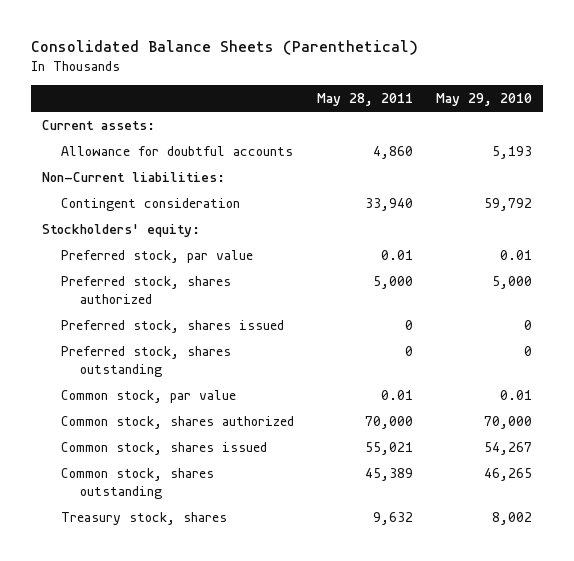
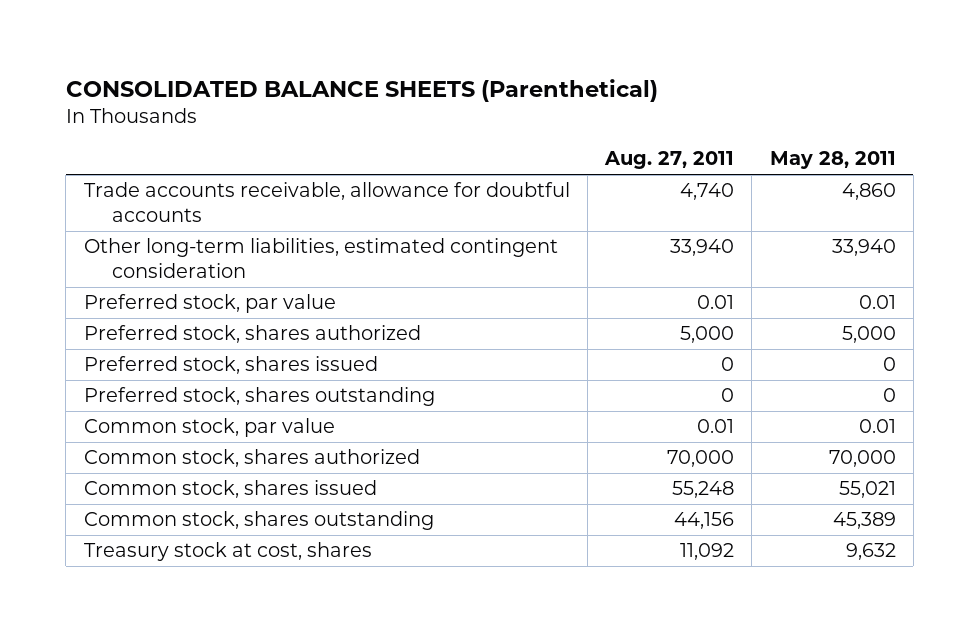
- Consolidated Balance Sheets (Parenthetical)
+ CONSOLIDATED BALANCE SHEETS (Parenthetical)
- | May 28, 2011 | May 29, 2010
+ | Aug. 27, 2011 | May 28, 2011
- Current assets:
- Allowance for doubtful accounts | 4,860 | 5,193
- Non-Current liabilities:
- Contingent consideration | 33,940 | 59,792
- Stockholders' equity:
+ Trade accounts receivable, allowance for doubtful accounts | 4,740 | 4,860
+ Other long-term liabilities, estimated contingent consideration | 33,940 | 33,940
- Treasury stock, shares | 9,632 | 8,002
+ Treasury stock at cost, shares | 11,092 | 9,632

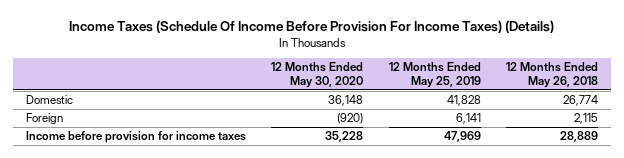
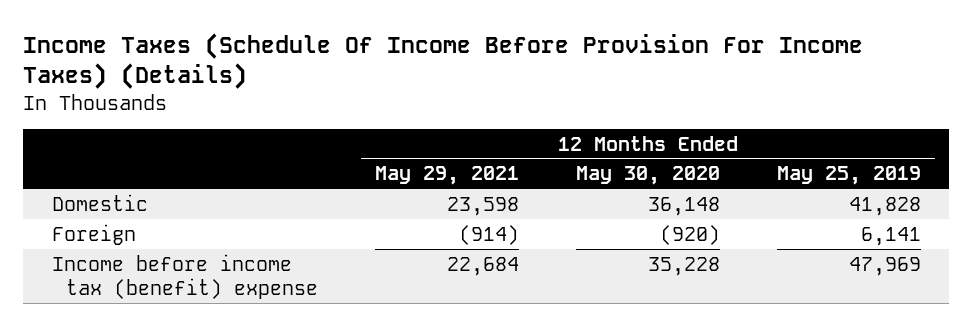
- | 12 Months Ended May 30, 2020 | 12 Months Ended May 25, 2019 | 12 Months Ended May 26, 2018
+ | 12 Months Ended May 29, 2021 | 12 Months Ended May 30, 2020 | 12 Months Ended May 25, 2019
- Income before provision for income taxes | 35,228 | 47,969 | 28,889
+ Income before income tax (benefit) expense | 22,684 | 35,228 | 47,969

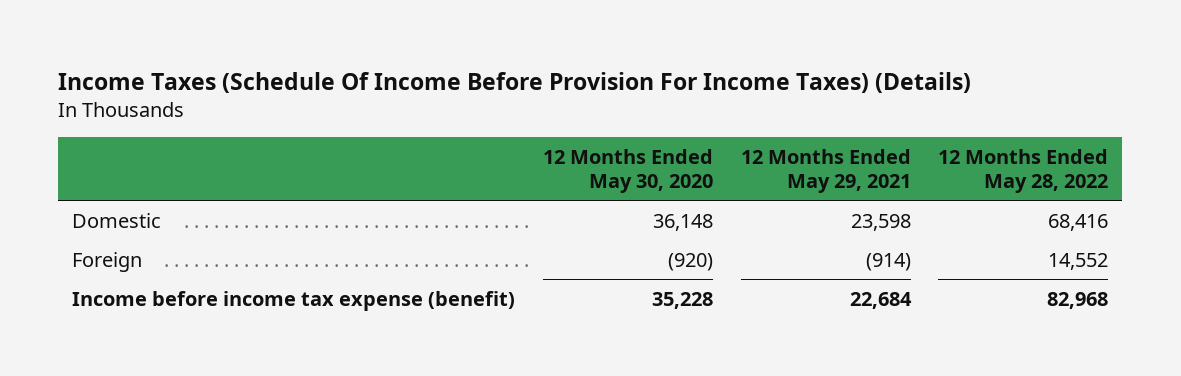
- | 12 Months Ended May 29, 2021 | 12 Months Ended May 30, 2020 | 12 Months Ended May 25, 2019
+ | 12 Months Ended May 30, 2020 | 12 Months Ended May 29, 2021 | 12 Months Ended May 28, 2022
- Income before income tax (benefit) expense | 22,684 | 35,228 | 47,969
+ Income before income tax expense (benefit) | 35,228 | 22,684 | 82,968

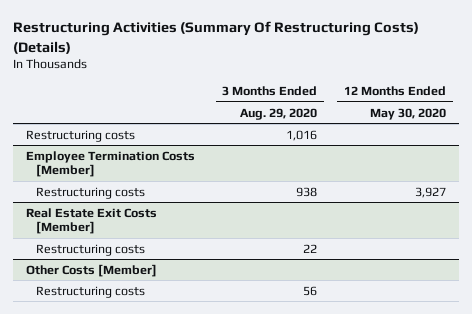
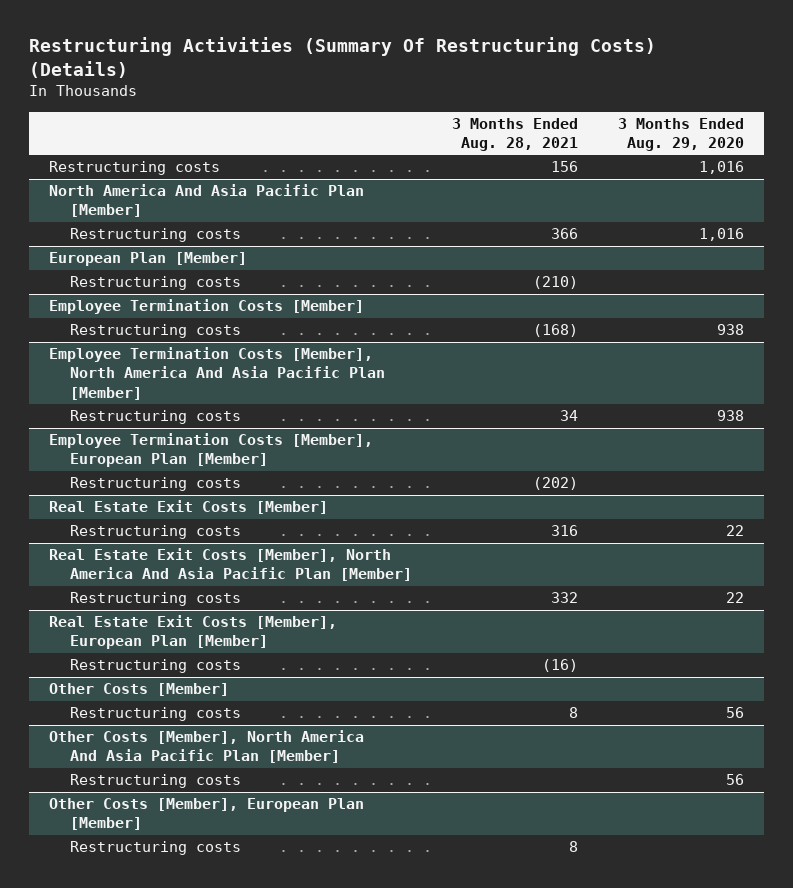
- | 3 Months Ended Aug. 29, 2020 | 12 Months Ended May 30, 2020
+ | 3 Months Ended Aug. 28, 2021 | 3 Months Ended Aug. 29, 2020
+ North America And Asia Pacific Plan [Member]
+ Restructuring costs | 366 | 1,016
+ European Plan [Member]
+ Restructuring costs | (210) |
+ Employee Termination Costs [Member], North America And Asia Pacific Plan [Member]
+ Restructuring costs | 34 | 938
+ Employee Termination Costs [Member], European Plan [Member]
+ Restructuring costs | (202) |
+ Real Estate Exit Costs [Member], North America And Asia Pacific Plan [Member]
+ Restructuring costs | 332 | 22
+ Real Estate Exit Costs [Member], European Plan [Member]
+ Restructuring costs | (16) |
+ Other Costs [Member], North America And Asia Pacific Plan [Member]
+ Restructuring costs | | 56
+ Other Costs [Member], European Plan [Member]
+ Restructuring costs | 8 |

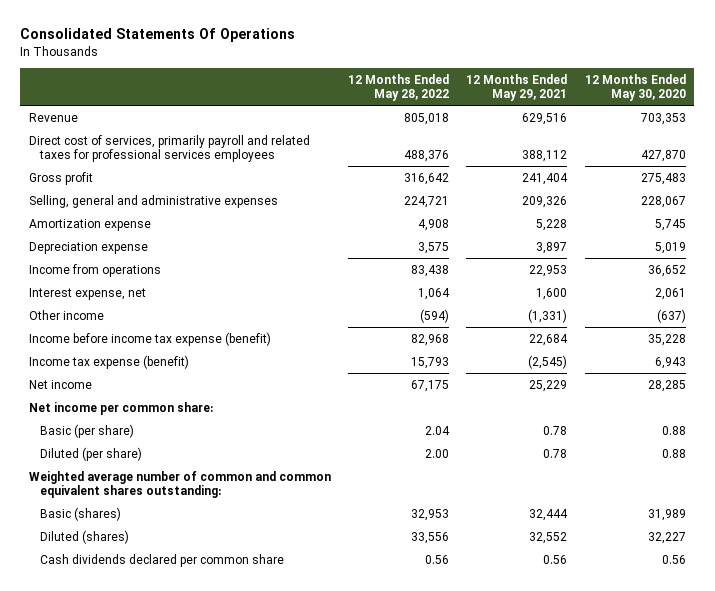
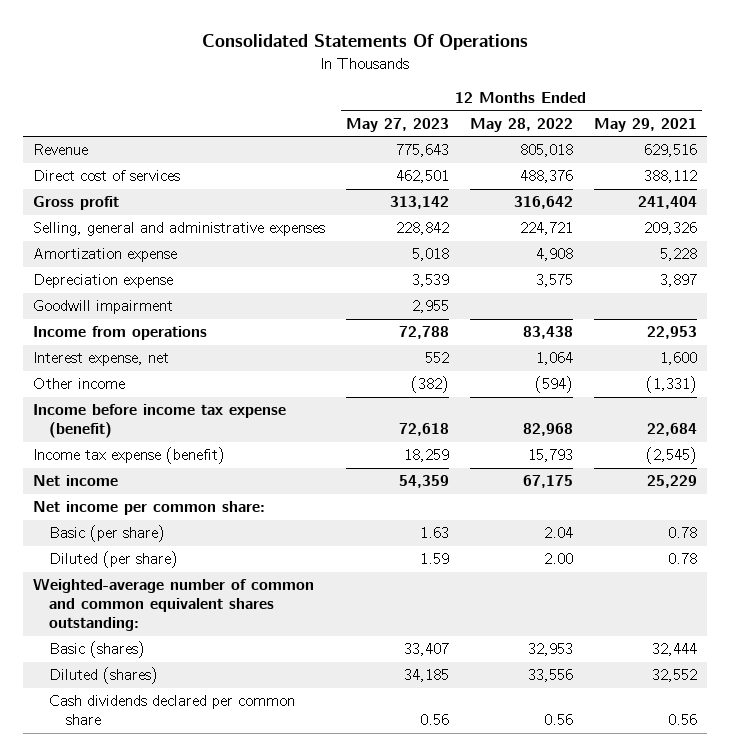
- | 12 Months Ended May 28, 2022 | 12 Months Ended May 29, 2021 | 12 Months Ended May 30, 2020
+ | 12 Months Ended May 27, 2023 | 12 Months Ended May 28, 2022 | 12 Months Ended May 29, 2021
- Direct cost of services, primarily payroll and related taxes for professional services employees | 488,376 | 388,112 | 427,870
+ Direct cost of services | 462,501 | 488,376 | 388,112
+ Goodwill impairment | 2,955 | |
- Weighted average number of common and common equivalent shares outstanding:
+ Weighted-average number of common and common equivalent shares outstanding:

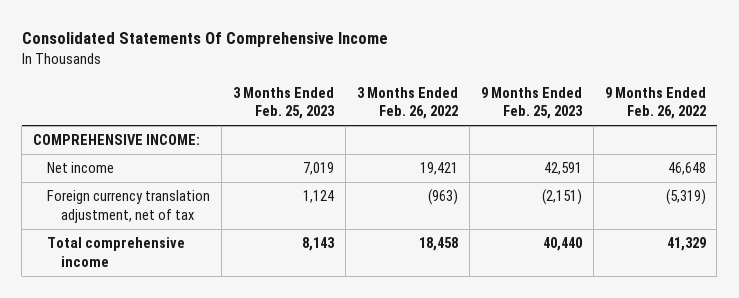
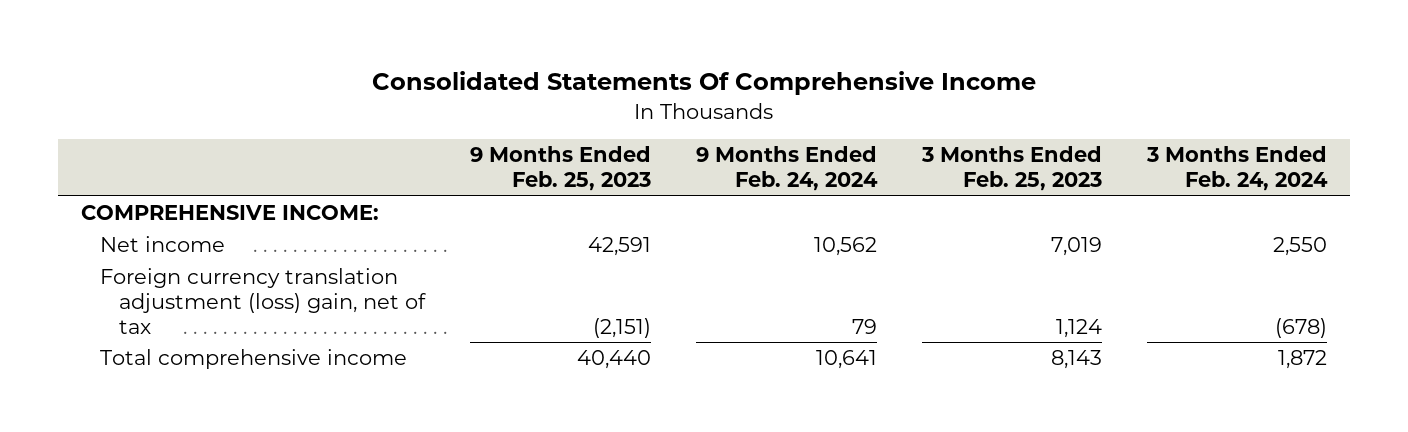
- | 3 Months Ended Feb. 25, 2023 | 3 Months Ended Feb. 26, 2022 | 9 Months Ended Feb. 25, 2023 | 9 Months Ended Feb. 26, 2022
+ | 9 Months Ended Feb. 25, 2023 | 9 Months Ended Feb. 24, 2024 | 3 Months Ended Feb. 25, 2023 | 3 Months Ended Feb. 24, 2024
- Foreign currency translation adjustment, net of tax | 1,124 | (963) | (2,151) | (5,319)
+ Foreign currency translation adjustment (loss) gain, net of tax | (2,151) | 79 | 1,124 | (678)

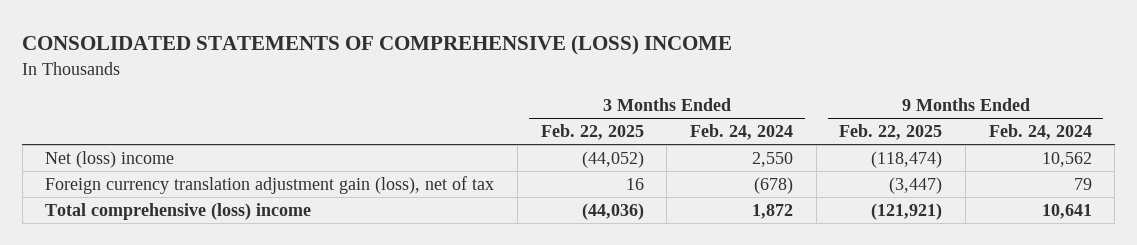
- Consolidated Statements Of Comprehensive Income
+ CONSOLIDATED STATEMENTS OF COMPREHENSIVE (LOSS) INCOME
- | 9 Months Ended Feb. 25, 2023 | 9 Months Ended Feb. 24, 2024 | 3 Months Ended Feb. 25, 2023 | 3 Months Ended Feb. 24, 2024
+ | 3 Months Ended Feb. 22, 2025 | 3 Months Ended Feb. 24, 2024 | 9 Months Ended Feb. 22, 2025 | 9 Months Ended Feb. 24, 2024
- COMPREHENSIVE INCOME:
- Net income | 42,591 | 10,562 | 7,019 | 2,550
- Foreign currency translation adjustment (loss) gain, net of tax | (2,151) | 79 | 1,124 | (678)
- Total comprehensive income | 40,440 | 10,641 | 8,143 | 1,872
+ Net (loss) income | (44,052) | 2,550 | (118,474) | 10,562
+ Foreign currency translation adjustment gain (loss), net of tax | 16 | (678) | (3,447) | 79
+ Total comprehensive (loss) income | (44,036) | 1,872 | (121,921) | 10,641

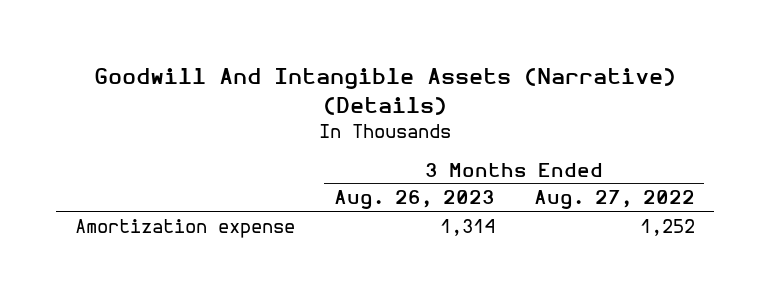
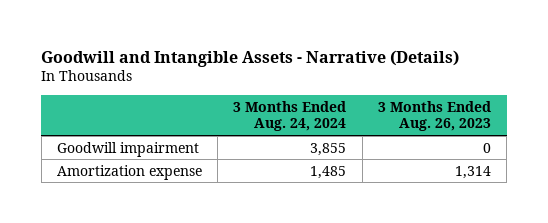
- Goodwill And Intangible Assets (Narrative) (Details)
+ Goodwill and Intangible Assets - Narrative (Details)
- | 3 Months Ended Aug. 26, 2023 | 3 Months Ended Aug. 27, 2022
+ | 3 Months Ended Aug. 24, 2024 | 3 Months Ended Aug. 26, 2023
+ Goodwill impairment | 3,855 | 0

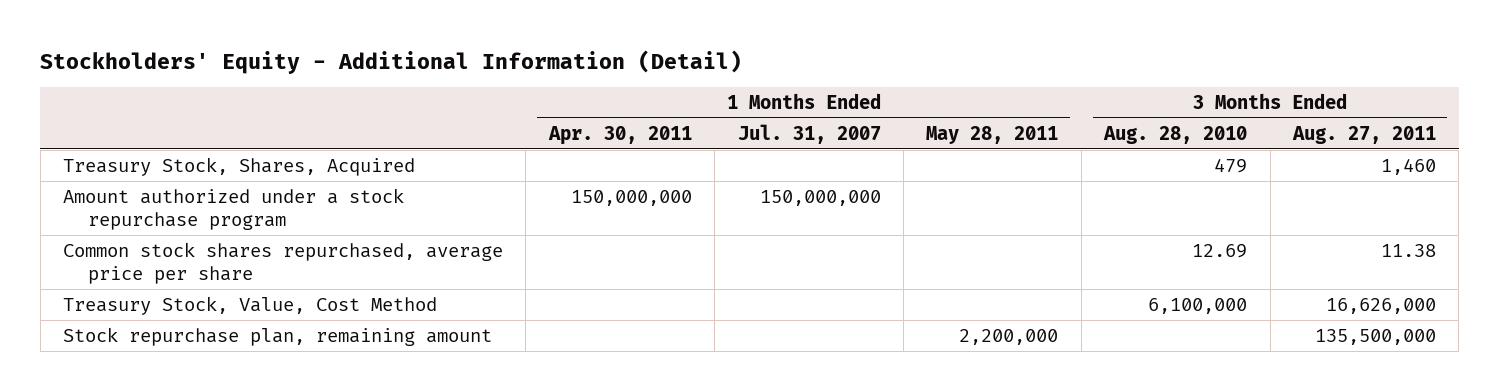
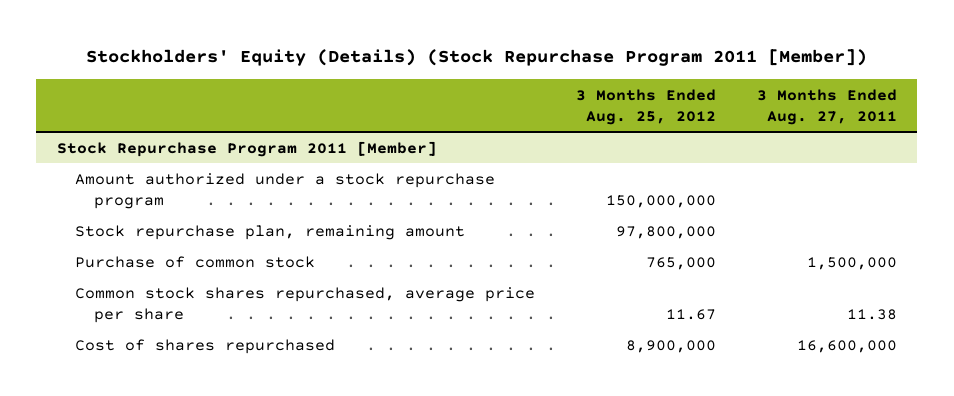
- Stockholders' Equity - Additional Information (Detail)
+ Stockholders' Equity (Details) (Stock Repurchase Program 2011 [Member])
- | 1 Months Ended Apr. 30, 2011 | 1 Months Ended Jul. 31, 2007 | 1 Months Ended May 28, 2011 | 3 Months Ended Aug. 28, 2010 | 3 Months Ended Aug. 27, 2011
+ | 3 Months Ended Aug. 25, 2012 | 3 Months Ended Aug. 27, 2011
- Treasury Stock, Shares, Acquired | | | | 479 | 1,460
+ Stock Repurchase Program 2011 [Member]
+ Stock repurchase plan, remaining amount | 97,800,000 |
+ Purchase of common stock | 765,000 | 1,500,000
- Treasury Stock, Value, Cost Method | | | | 6,100,000 | 16,626,000
- Stock repurchase plan, remaining amount | | | 2,200,000 | | 135,500,000
+ Cost of shares repurchased | 8,900,000 | 16,600,000

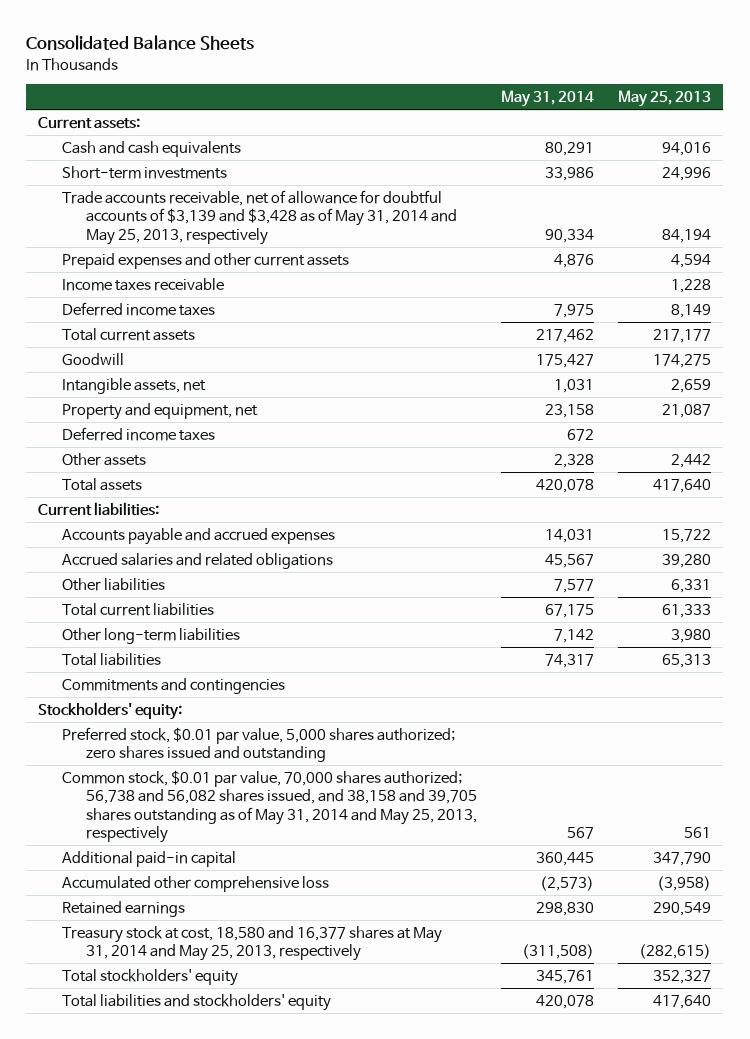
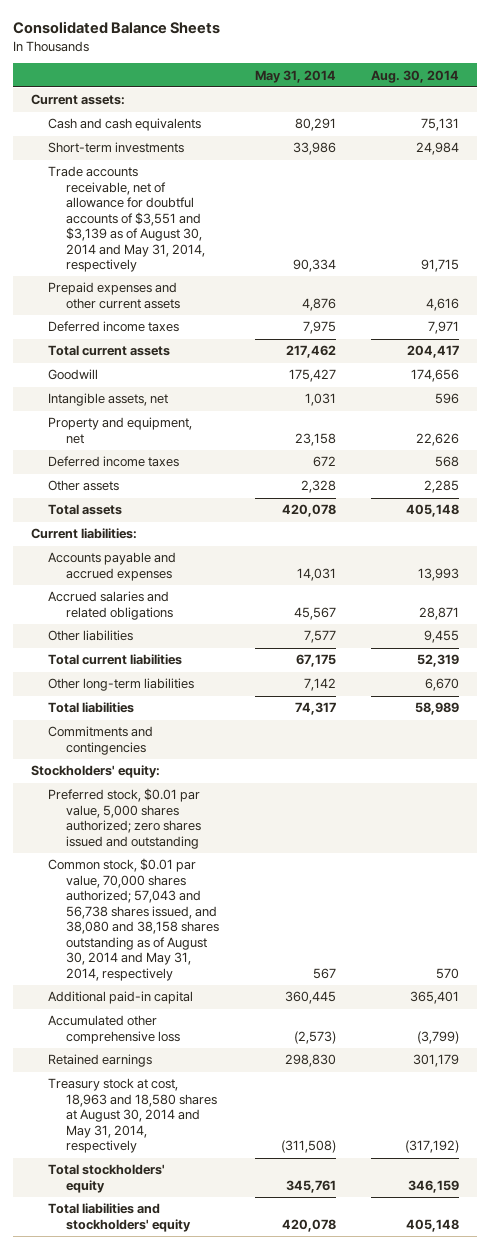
- | May 31, 2014 | May 25, 2013
+ | May 31, 2014 | Aug. 30, 2014
- Trade accounts receivable, net of allowance for doubtful accounts of $3,139 and $3,428 as of May 31, 2014 and May 25, 2013, respectively | 90,334 | 84,194
+ Trade accounts receivable, net of allowance for doubtful accounts of $3,551 and $3,139 as of August 30, 2014 and May 31, 2014, respectively | 90,334 | 91,715
- Income taxes receivable | | 1,228
- Common stock, $0.01 par value, 70,000 shares authorized; 56,738 and 56,082 shares issued, and 38,158 and 39,705 shares outstanding as of May 31, 2014 and May 25, 2013, respectively | 567 | 561
+ Common stock, $0.01 par value, 70,000 shares authorized; 57,043 and 56,738 shares issued, and 38,080 and 38,158 shares outstanding as of August 30, 2014 and May 31, 2014, respectively | 567 | 570
- Treasury stock at cost, 18,580 and 16,377 shares at May 31, 2014 and May 25, 2013, respectively | (311,508) | (282,615)
+ Treasury stock at cost, 18,963 and 18,580 shares at August 30, 2014 and May 31, 2014, respectively | (311,508) | (317,192)

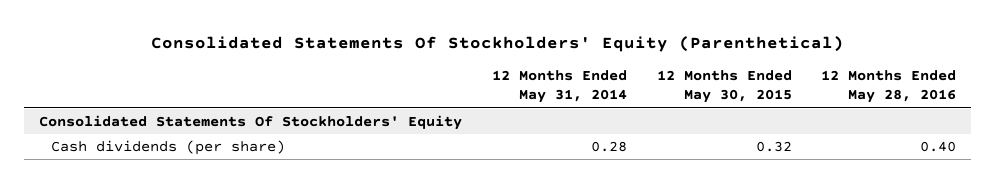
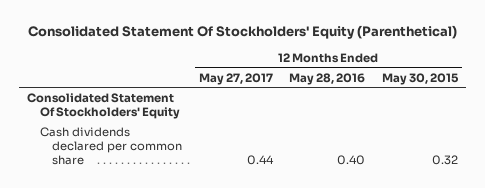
- Consolidated Statements Of Stockholders' Equity (Parenthetical)
+ Consolidated Statement Of Stockholders' Equity (Parenthetical)
- | 12 Months Ended May 31, 2014 | 12 Months Ended May 30, 2015 | 12 Months Ended May 28, 2016
+ | 12 Months Ended May 27, 2017 | 12 Months Ended May 28, 2016 | 12 Months Ended May 30, 2015
- Consolidated Statements Of Stockholders' Equity
- Cash dividends (per share) | 0.28 | 0.32 | 0.40
+ Consolidated Statement Of Stockholders' Equity
+ Cash dividends declared per common share | 0.44 | 0.40 | 0.32

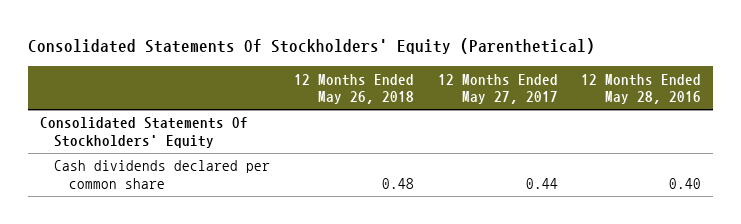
- Consolidated Statement Of Stockholders' Equity (Parenthetical)
+ Consolidated Statements Of Stockholders' Equity (Parenthetical)
- | 12 Months Ended May 27, 2017 | 12 Months Ended May 28, 2016 | 12 Months Ended May 30, 2015
+ | 12 Months Ended May 26, 2018 | 12 Months Ended May 27, 2017 | 12 Months Ended May 28, 2016
- Consolidated Statement Of Stockholders' Equity
+ Consolidated Statements Of Stockholders' Equity

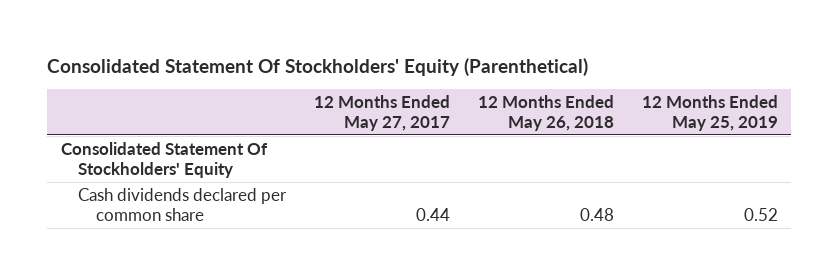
- Consolidated Statements Of Stockholders' Equity (Parenthetical)
+ Consolidated Statement Of Stockholders' Equity (Parenthetical)
- | 12 Months Ended May 26, 2018 | 12 Months Ended May 27, 2017 | 12 Months Ended May 28, 2016
+ | 12 Months Ended May 27, 2017 | 12 Months Ended May 26, 2018 | 12 Months Ended May 25, 2019
- Consolidated Statements Of Stockholders' Equity
+ Consolidated Statement Of Stockholders' Equity

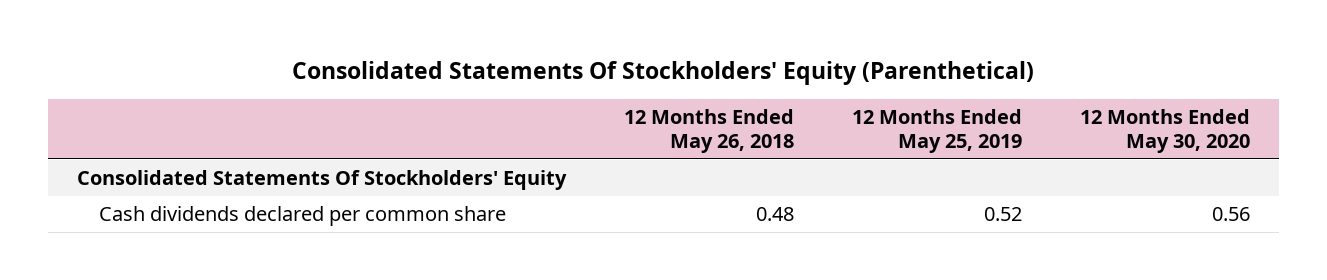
- Consolidated Statement Of Stockholders' Equity (Parenthetical)
+ Consolidated Statements Of Stockholders' Equity (Parenthetical)
- | 12 Months Ended May 27, 2017 | 12 Months Ended May 26, 2018 | 12 Months Ended May 25, 2019
+ | 12 Months Ended May 26, 2018 | 12 Months Ended May 25, 2019 | 12 Months Ended May 30, 2020
- Consolidated Statement Of Stockholders' Equity
+ Consolidated Statements Of Stockholders' Equity

